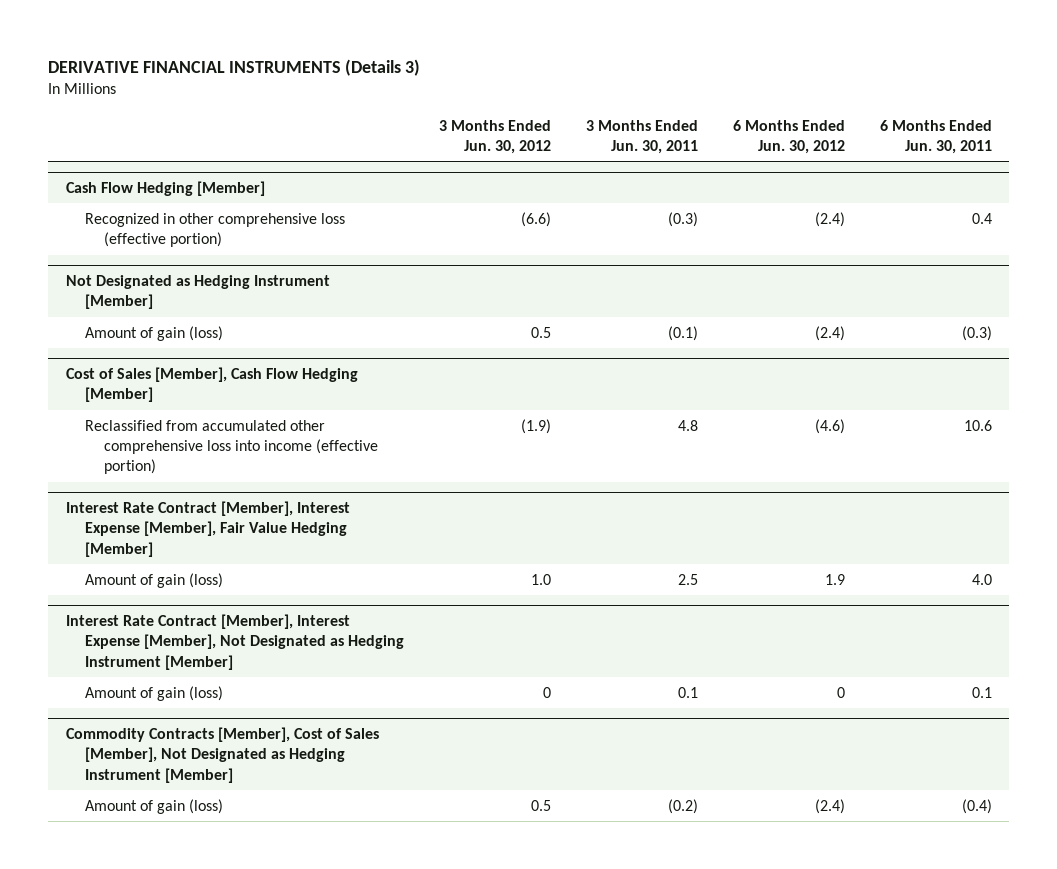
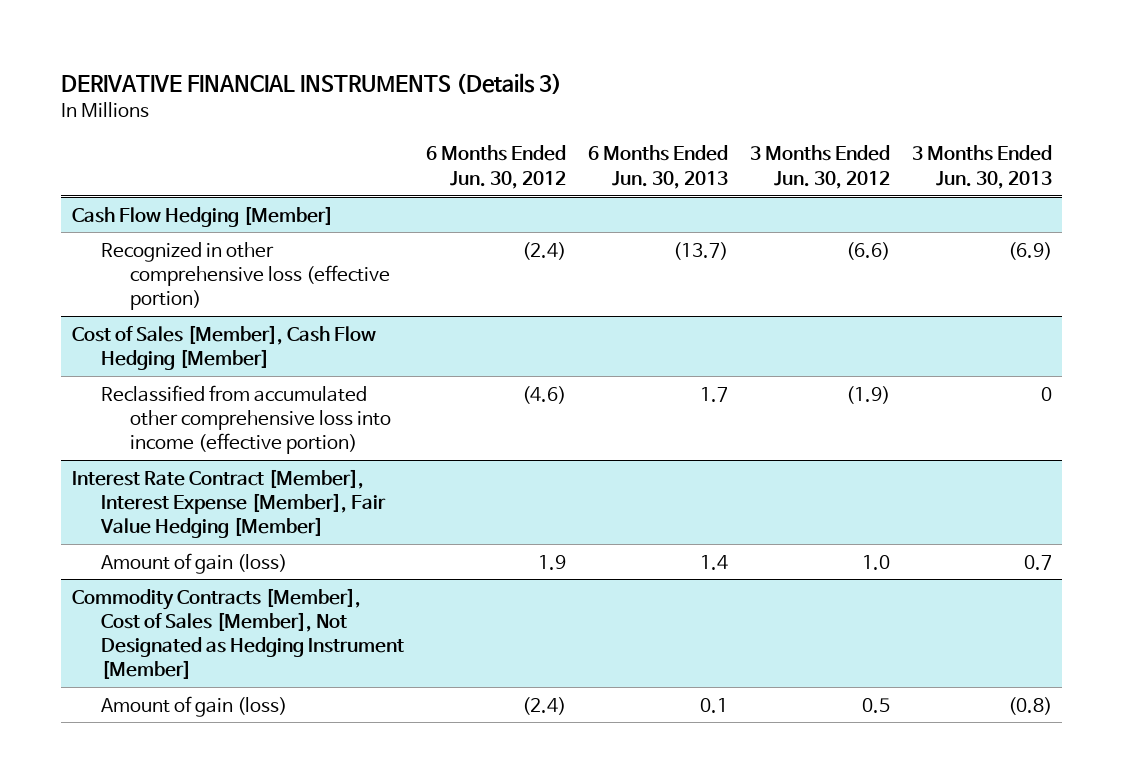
- | 3 Months Ended Jun. 30, 2012 | 3 Months Ended Jun. 30, 2011 | 6 Months Ended Jun. 30, 2012 | 6 Months Ended Jun. 30, 2011
+ | 6 Months Ended Jun. 30, 2012 | 6 Months Ended Jun. 30, 2013 | 3 Months Ended Jun. 30, 2012 | 3 Months Ended Jun. 30, 2013
- Not Designated as Hedging Instrument [Member]
- Amount of gain (loss) | 0.5 | (0.1) | (2.4) | (0.3)
- Interest Rate Contract [Member], Interest Expense [Member], Not Designated as Hedging Instrument [Member]
- Amount of gain (loss) | 0 | 0.1 | 0 | 0.1

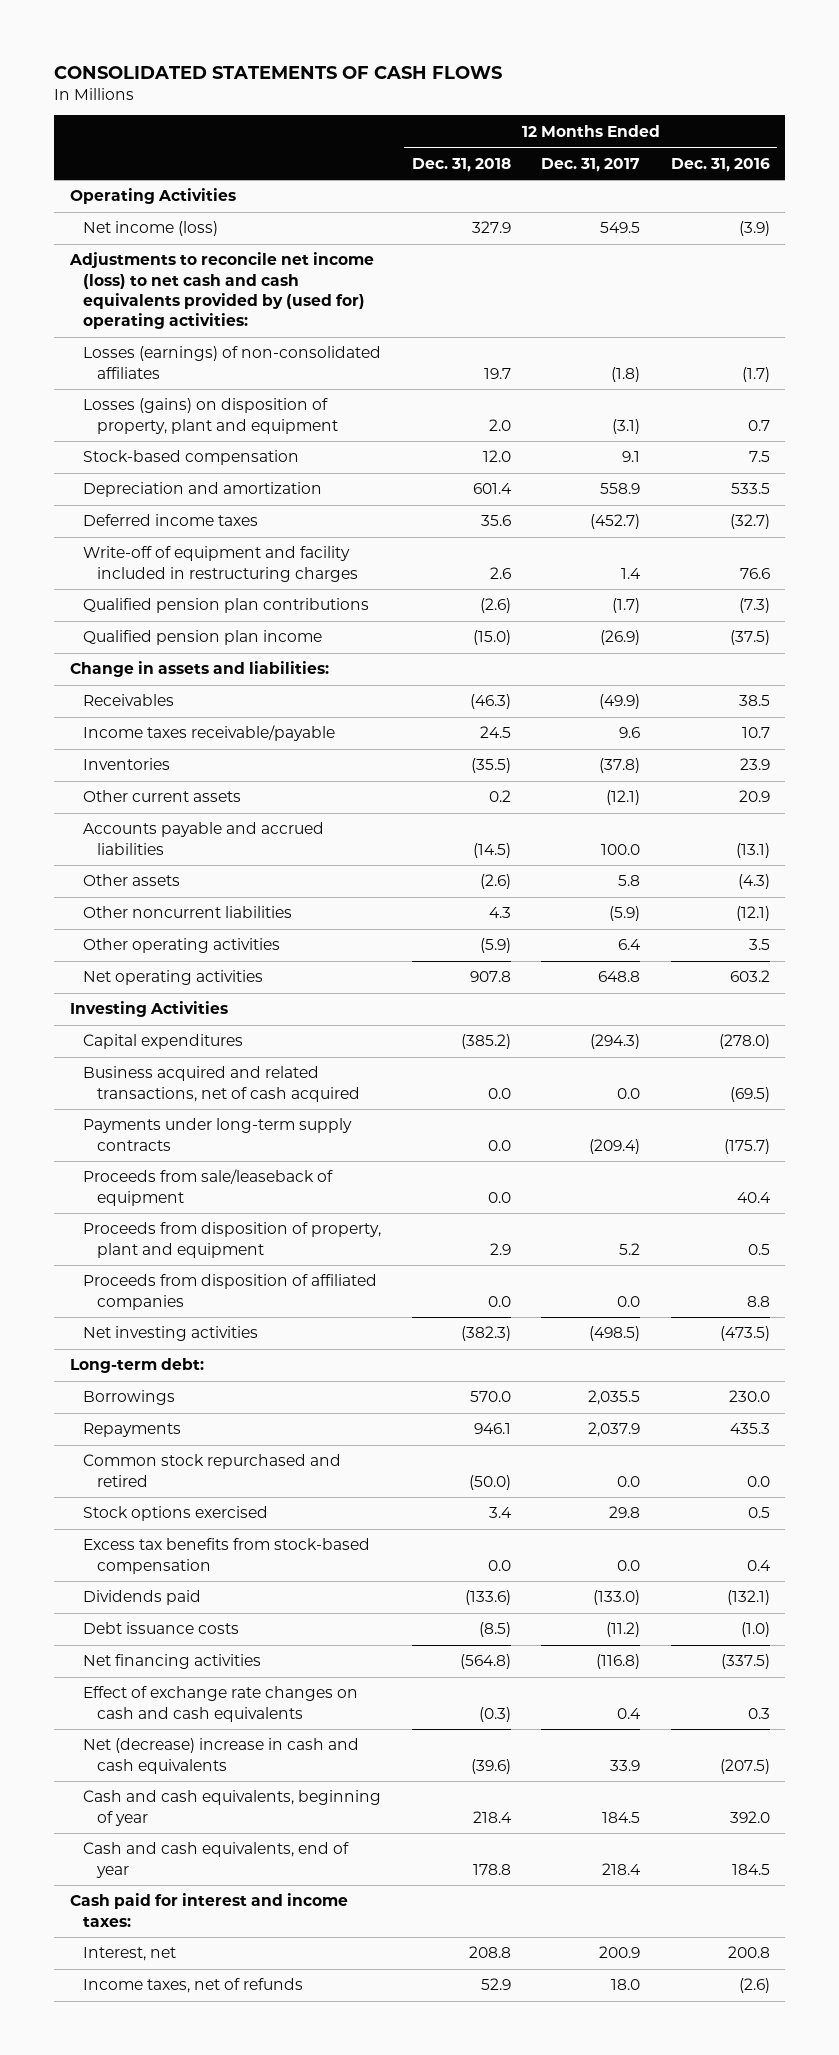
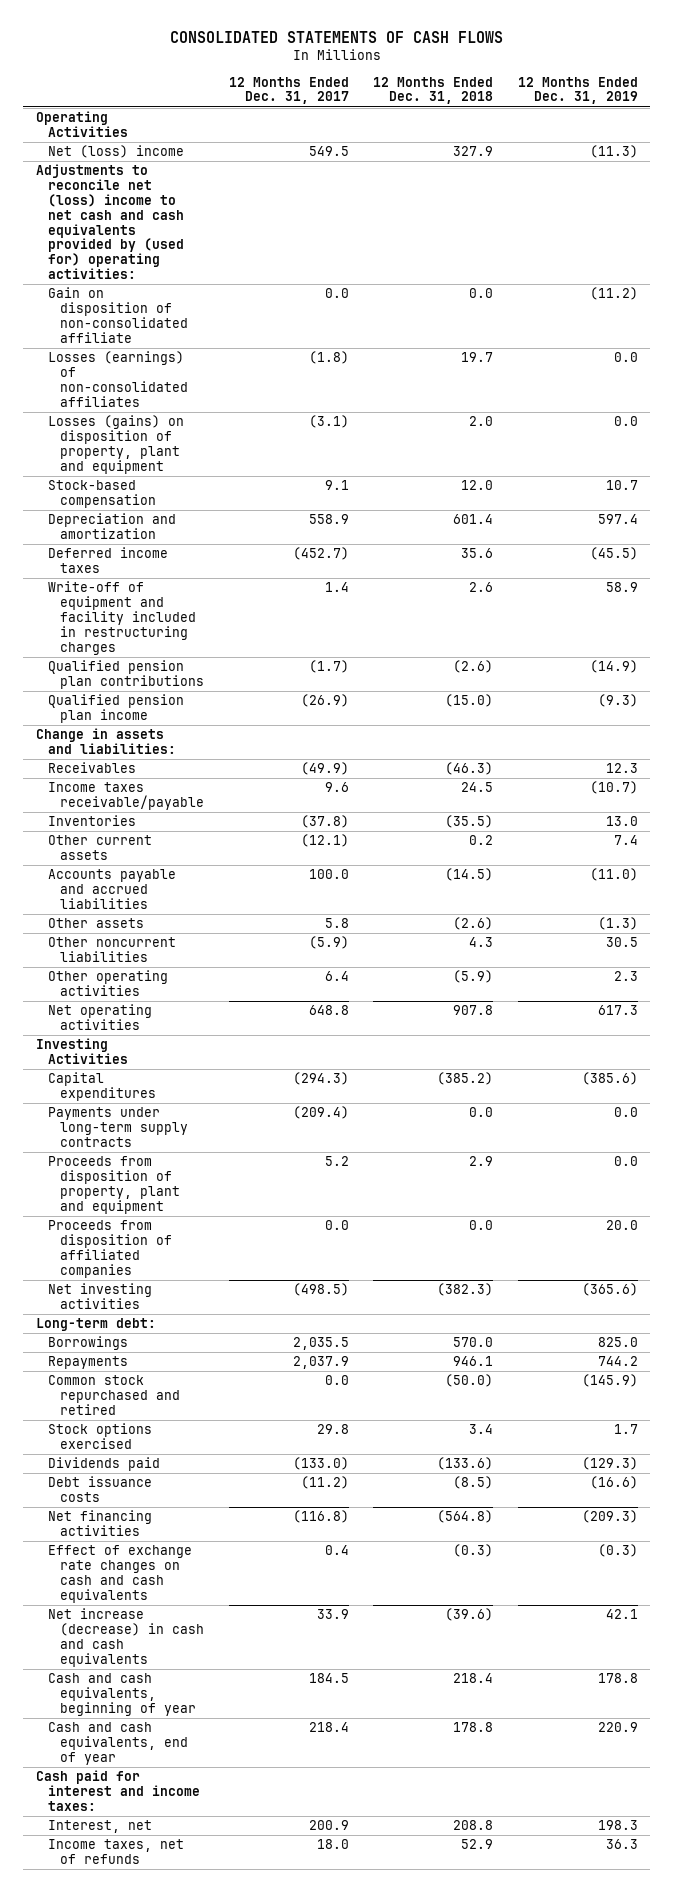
- | 12 Months Ended Dec. 31, 2018 | 12 Months Ended Dec. 31, 2017 | 12 Months Ended Dec. 31, 2016
+ | 12 Months Ended Dec. 31, 2017 | 12 Months Ended Dec. 31, 2018 | 12 Months Ended Dec. 31, 2019
- Net income (loss) | 327.9 | 549.5 | (3.9)
- Adjustments to reconcile net income (loss) to net cash and cash equivalents provided by (used for) operating activities:
+ Net (loss) income | 549.5 | 327.9 | (11.3)
+ Adjustments to reconcile net (loss) income to net cash and cash equivalents provided by (used for) operating activities:
+ Gain on disposition of non-consolidated affiliate | 0.0 | 0.0 | (11.2)
- Business acquired and related transactions, net of cash acquired | 0.0 | 0.0 | (69.5)
- Proceeds from sale/leaseback of equipment | 0.0 | | 40.4
- Excess tax benefits from stock-based compensation | 0.0 | 0.0 | 0.4
- Net (decrease) increase in cash and cash equivalents | (39.6) | 33.9 | (207.5)
+ Net increase (decrease) in cash and cash equivalents | 33.9 | (39.6) | 42.1

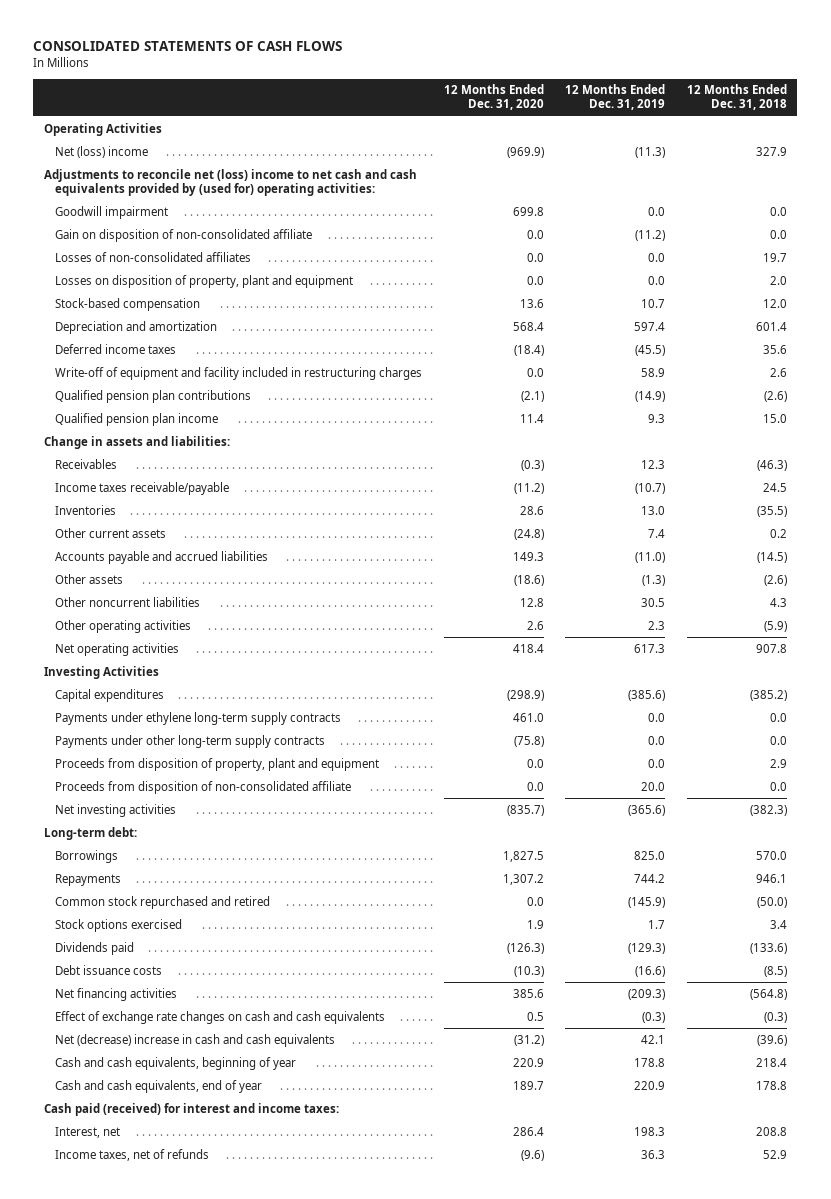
- | 12 Months Ended Dec. 31, 2017 | 12 Months Ended Dec. 31, 2018 | 12 Months Ended Dec. 31, 2019
+ | 12 Months Ended Dec. 31, 2020 | 12 Months Ended Dec. 31, 2019 | 12 Months Ended Dec. 31, 2018
+ Goodwill impairment | 699.8 | 0.0 | 0.0
- Losses (earnings) of non-consolidated affiliates | (1.8) | 19.7 | 0.0
- Losses (gains) on disposition of property, plant and equipment | (3.1) | 2.0 | 0.0
+ Losses of non-consolidated affiliates | 0.0 | 0.0 | 19.7
+ Losses on disposition of property, plant and equipment | 0.0 | 0.0 | 2.0
- Qualified pension plan income | (26.9) | (15.0) | (9.3)
+ Qualified pension plan income | 11.4 | 9.3 | 15.0
- Payments under long-term supply contracts | (209.4) | 0.0 | 0.0
+ Payments under ethylene long-term supply contracts | 461.0 | 0.0 | 0.0
+ Payments under other long-term supply contracts | (75.8) | 0.0 | 0.0
- Proceeds from disposition of affiliated companies | 0.0 | 0.0 | 20.0
+ Proceeds from disposition of non-consolidated affiliate | 0.0 | 20.0 | 0.0
- Net increase (decrease) in cash and cash equivalents | 33.9 | (39.6) | 42.1
+ Net (decrease) increase in cash and cash equivalents | (31.2) | 42.1 | (39.6)
- Cash paid for interest and income taxes:
+ Cash paid (received) for interest and income taxes:

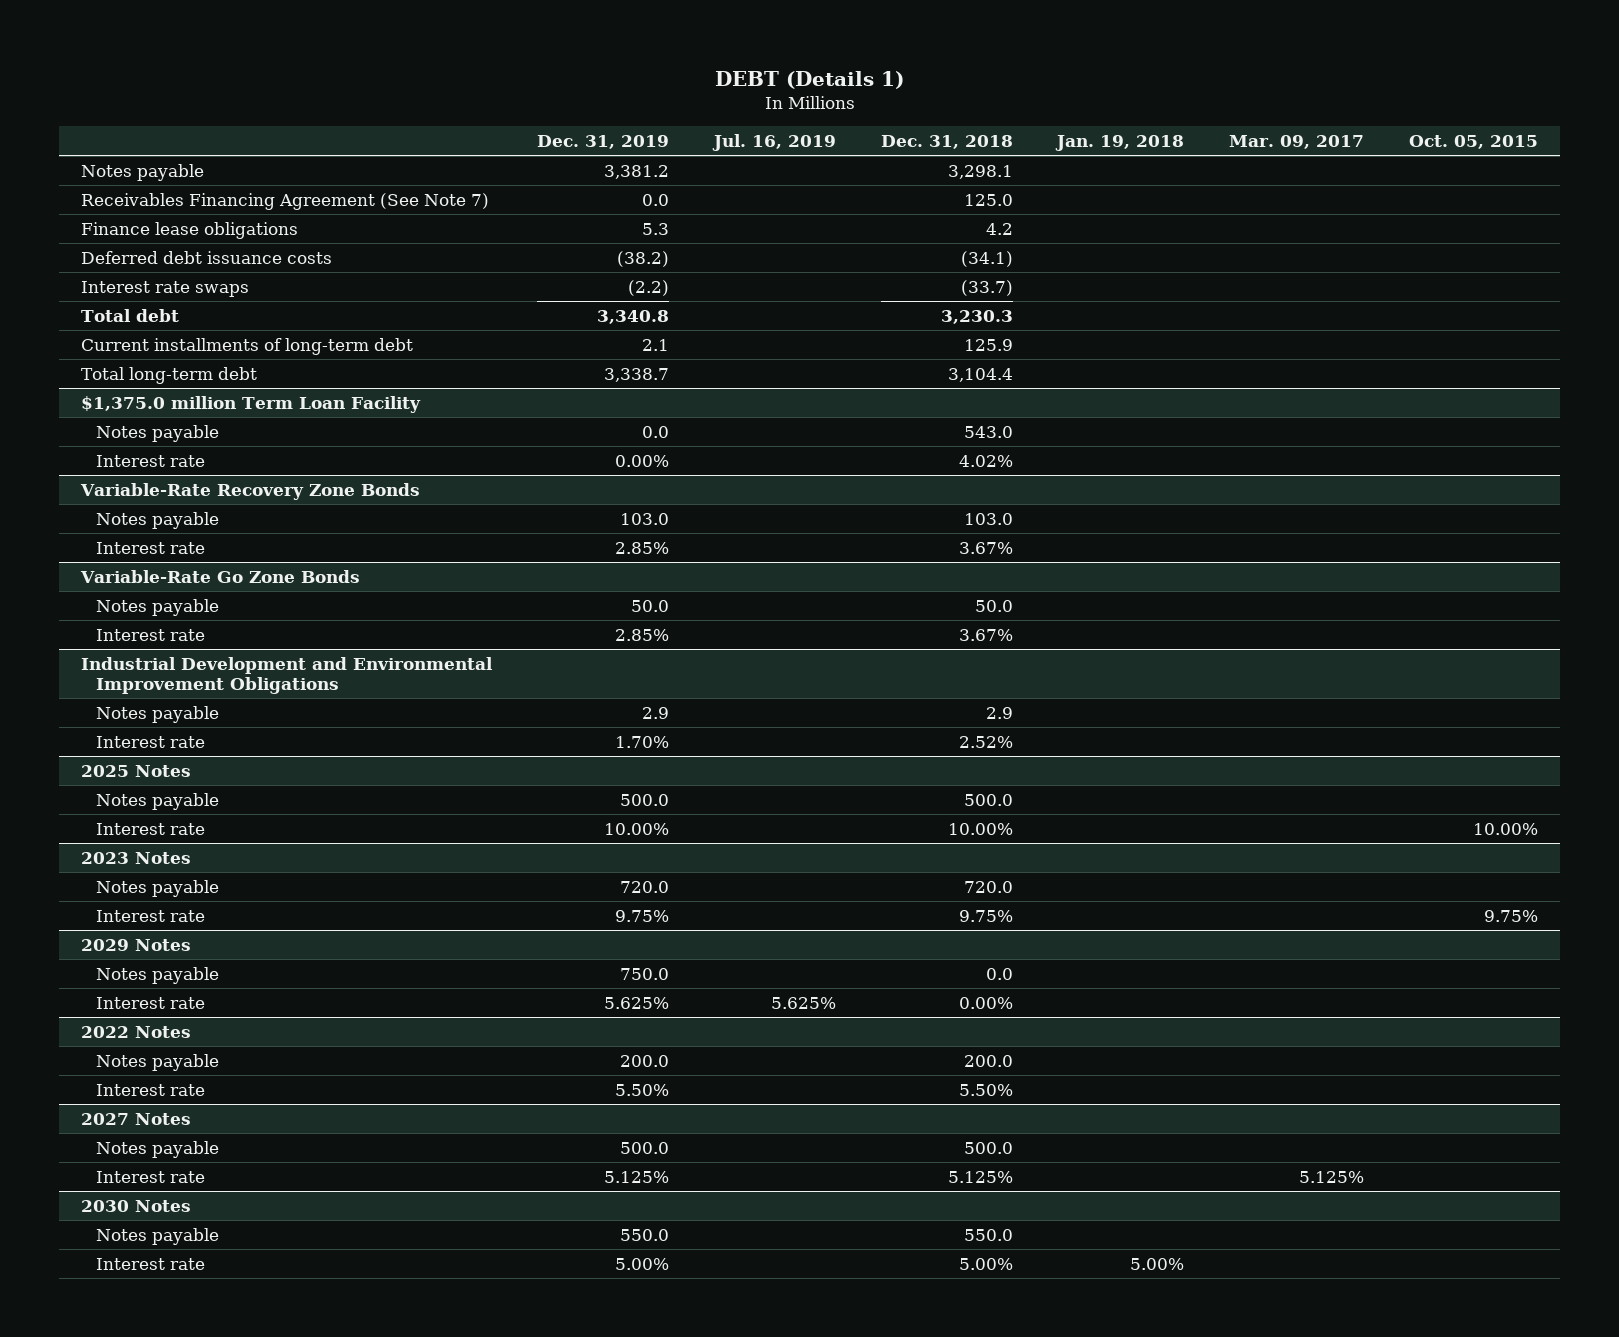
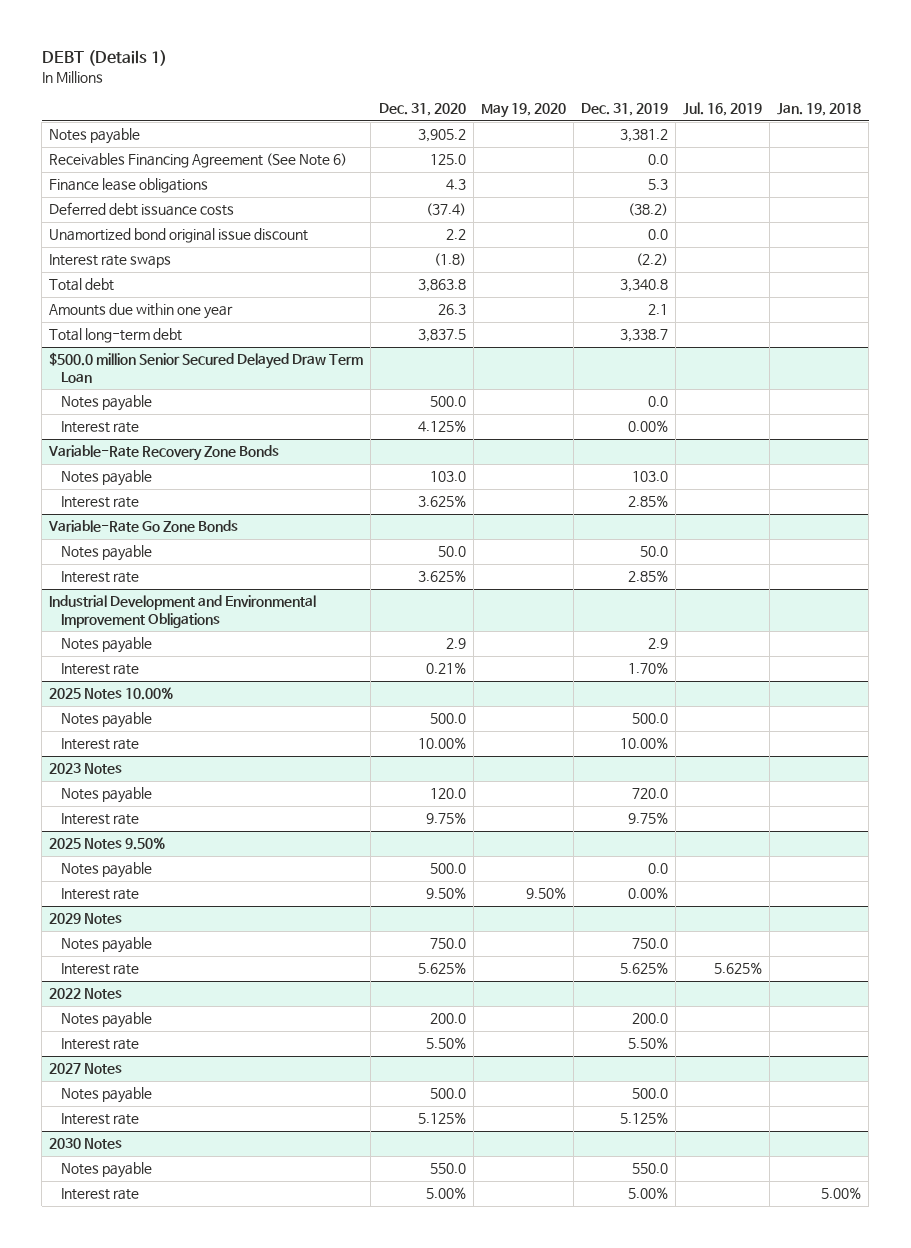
- | Dec. 31, 2019 | Jul. 16, 2019 | Dec. 31, 2018 | Jan. 19, 2018 | Mar. 09, 2017 | Oct. 05, 2015
+ | Dec. 31, 2020 | May 19, 2020 | Dec. 31, 2019 | Jul. 16, 2019 | Jan. 19, 2018
- Receivables Financing Agreement (See Note 7) | 0.0 | | 125.0 | | |
+ Receivables Financing Agreement (See Note 6) | 125.0 | | 0.0 | |
+ Unamortized bond original issue discount | 2.2 | | 0.0 | |
- Current installments of long-term debt | 2.1 | | 125.9 | | |
+ Amounts due within one year | 26.3 | | 2.1 | |
- $1,375.0 million Term Loan Facility
+ $500.0 million Senior Secured Delayed Draw Term Loan
- 2025 Notes
+ 2025 Notes 10.00%
+ 2025 Notes 9.50%
+ Notes payable | 500.0 | | 0.0 | |
+ Interest rate | 9.50% | 9.50% | 0.00% | |

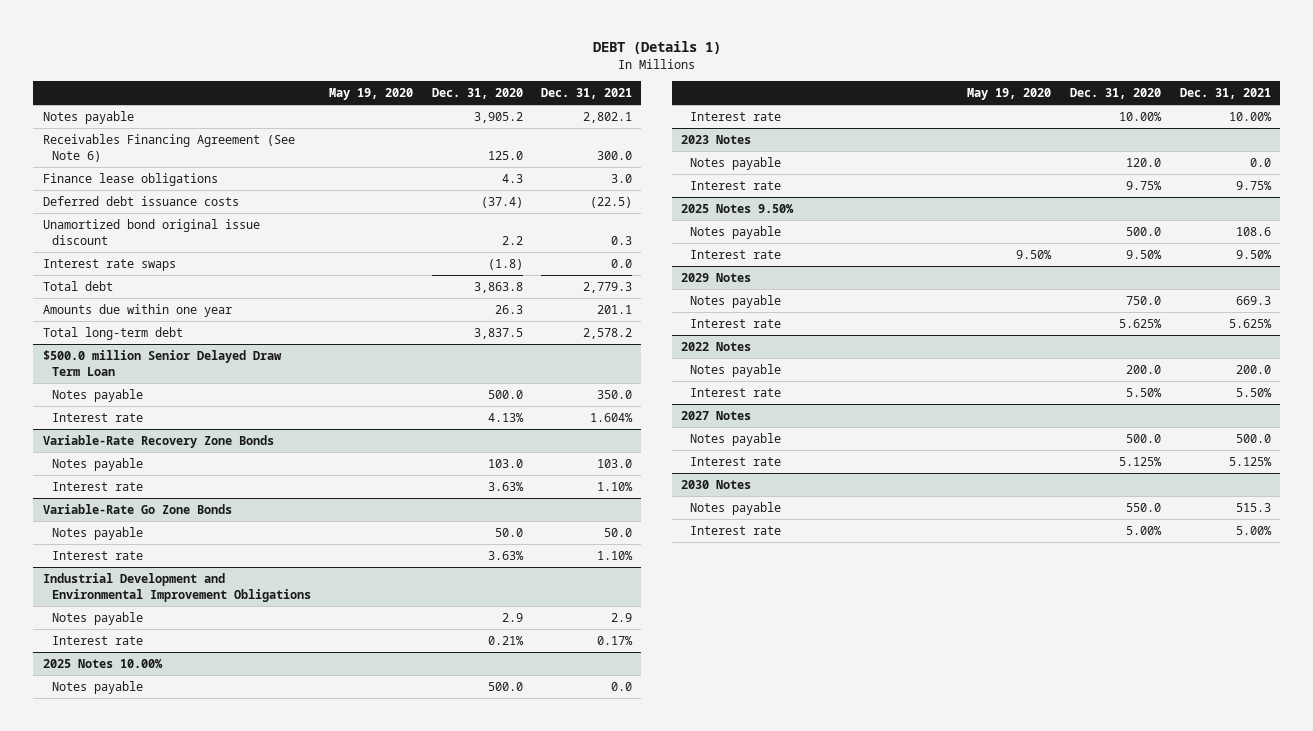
- | Dec. 31, 2020 | May 19, 2020 | Dec. 31, 2019 | Jul. 16, 2019 | Jan. 19, 2018
+ | May 19, 2020 | Dec. 31, 2020 | Dec. 31, 2021
- $500.0 million Senior Secured Delayed Draw Term Loan
+ $500.0 million Senior Delayed Draw Term Loan
- Interest rate | 4.125% | | 0.00% | |
+ Interest rate | | 4.13% | 1.604%
@ Variable-Rate Recovery Zone Bonds
- Interest rate | 3.625% | | 2.85% | |
+ Interest rate | | 3.63% | 1.10%
@ Variable-Rate Go Zone Bonds
- Interest rate | 3.625% | | 2.85% | |
+ Interest rate | | 3.63% | 1.10%

